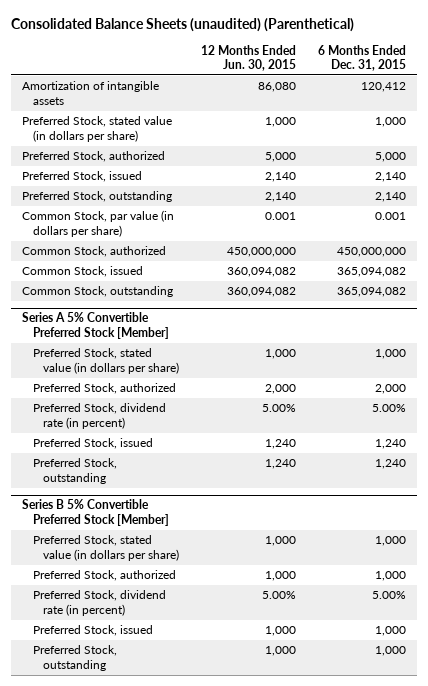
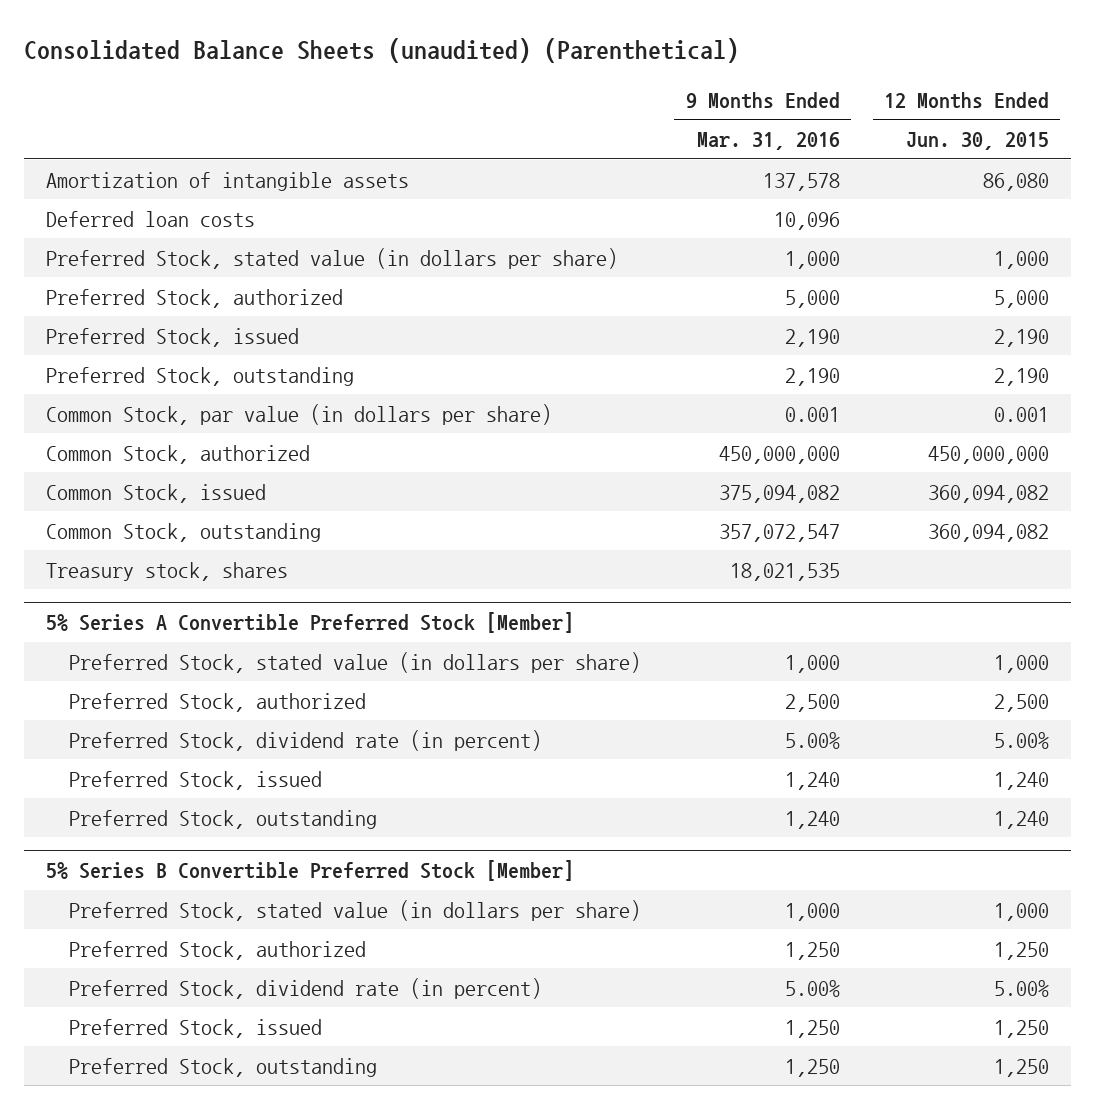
- | 12 Months Ended Jun. 30, 2015 | 6 Months Ended Dec. 31, 2015
+ | 9 Months Ended Mar. 31, 2016 | 12 Months Ended Jun. 30, 2015
+ Deferred loan costs | 10,096 |
- Preferred Stock, issued | 2,140 | 2,140
- Preferred Stock, outstanding | 2,140 | 2,140
+ Preferred Stock, issued | 2,190 | 2,190
+ Preferred Stock, outstanding | 2,190 | 2,190
- Series A 5% Convertible Preferred Stock [Member]
+ Treasury stock, shares | 18,021,535 |
+ 5% Series A Convertible Preferred Stock [Member]
- Preferred Stock, authorized | 2,000 | 2,000
+ Preferred Stock, authorized | 2,500 | 2,500
- Series B 5% Convertible Preferred Stock [Member]
+ 5% Series B Convertible Preferred Stock [Member]
- Preferred Stock, authorized | 1,000 | 1,000
+ Preferred Stock, authorized | 1,250 | 1,250
- Preferred Stock, issued | 1,000 | 1,000
- Preferred Stock, outstanding | 1,000 | 1,000
+ Preferred Stock, issued | 1,250 | 1,250
+ Preferred Stock, outstanding | 1,250 | 1,250

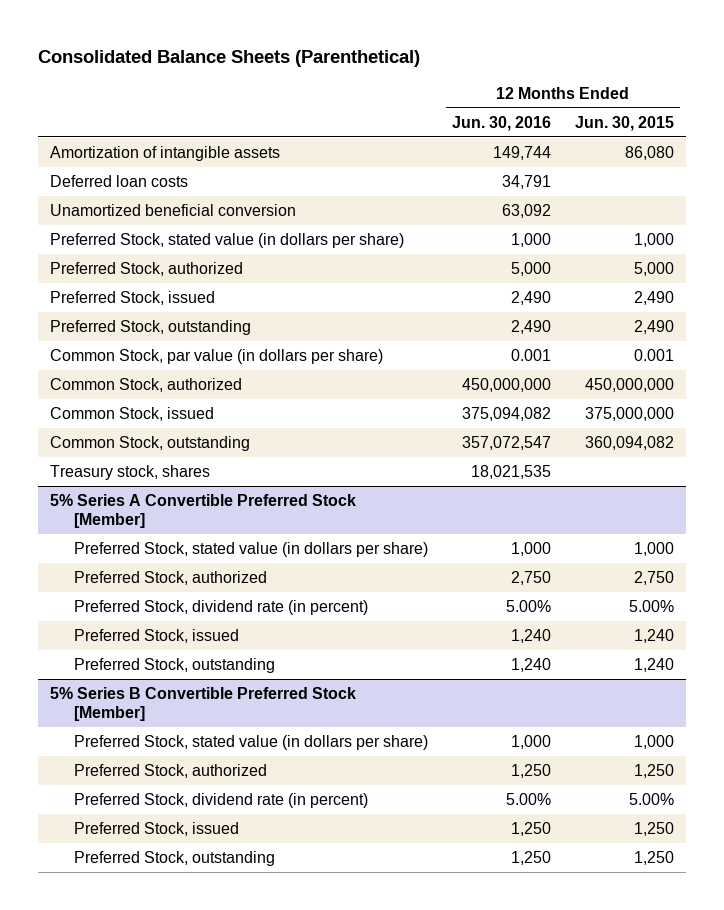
- Consolidated Balance Sheets (unaudited) (Parenthetical)
+ Consolidated Balance Sheets (Parenthetical)
- | 9 Months Ended Mar. 31, 2016 | 12 Months Ended Jun. 30, 2015
+ | 12 Months Ended Jun. 30, 2016 | 12 Months Ended Jun. 30, 2015
+ Unamortized beneficial conversion | 63,092 |
- Preferred Stock, issued | 2,190 | 2,190
- Preferred Stock, outstanding | 2,190 | 2,190
+ Preferred Stock, issued | 2,490 | 2,490
+ Preferred Stock, outstanding | 2,490 | 2,490
- Common Stock, issued | 375,094,082 | 360,094,082
+ Common Stock, issued | 375,094,082 | 375,000,000
@ 5% Series A Convertible Preferred Stock [Member]
- Preferred Stock, authorized | 2,500 | 2,500
+ Preferred Stock, authorized | 2,750 | 2,750

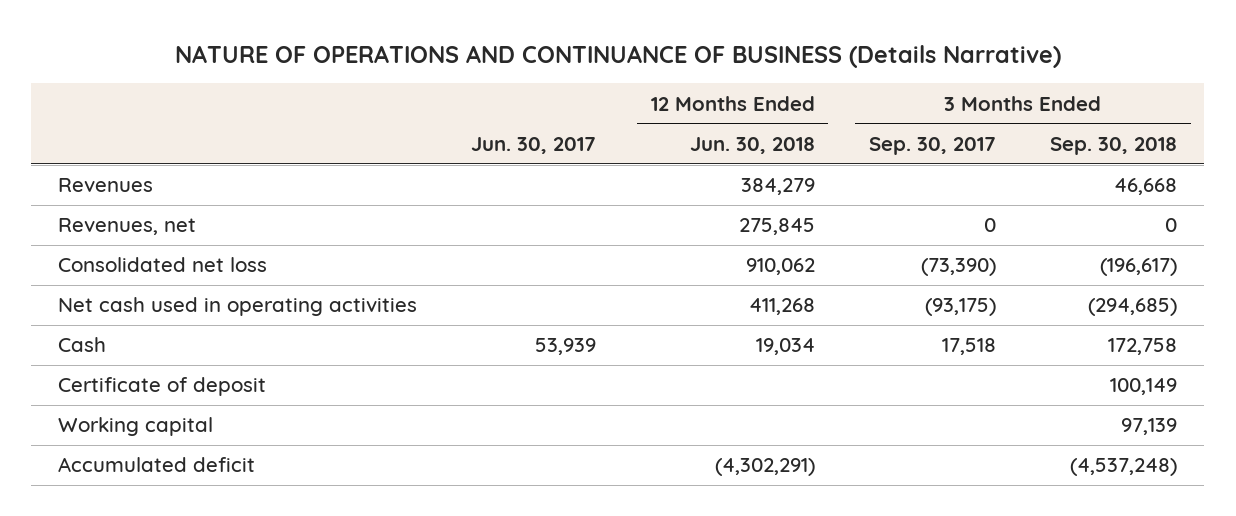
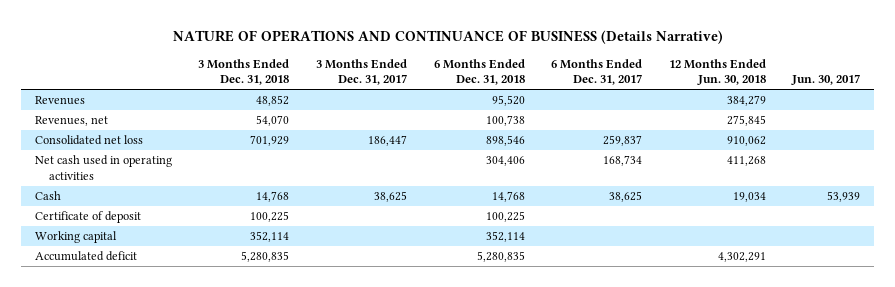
- | Jun. 30, 2017 | 12 Months Ended Jun. 30, 2018 | 3 Months Ended Sep. 30, 2017 | 3 Months Ended Sep. 30, 2018
+ | 3 Months Ended Dec. 31, 2018 | 3 Months Ended Dec. 31, 2017 | 6 Months Ended Dec. 31, 2018 | 6 Months Ended Dec. 31, 2017 | 12 Months Ended Jun. 30, 2018 | Jun. 30, 2017
- Accumulated deficit | | (4,302,291) | | (4,537,248)
+ Accumulated deficit | 5,280,835 | | 5,280,835 | | 4,302,291 |

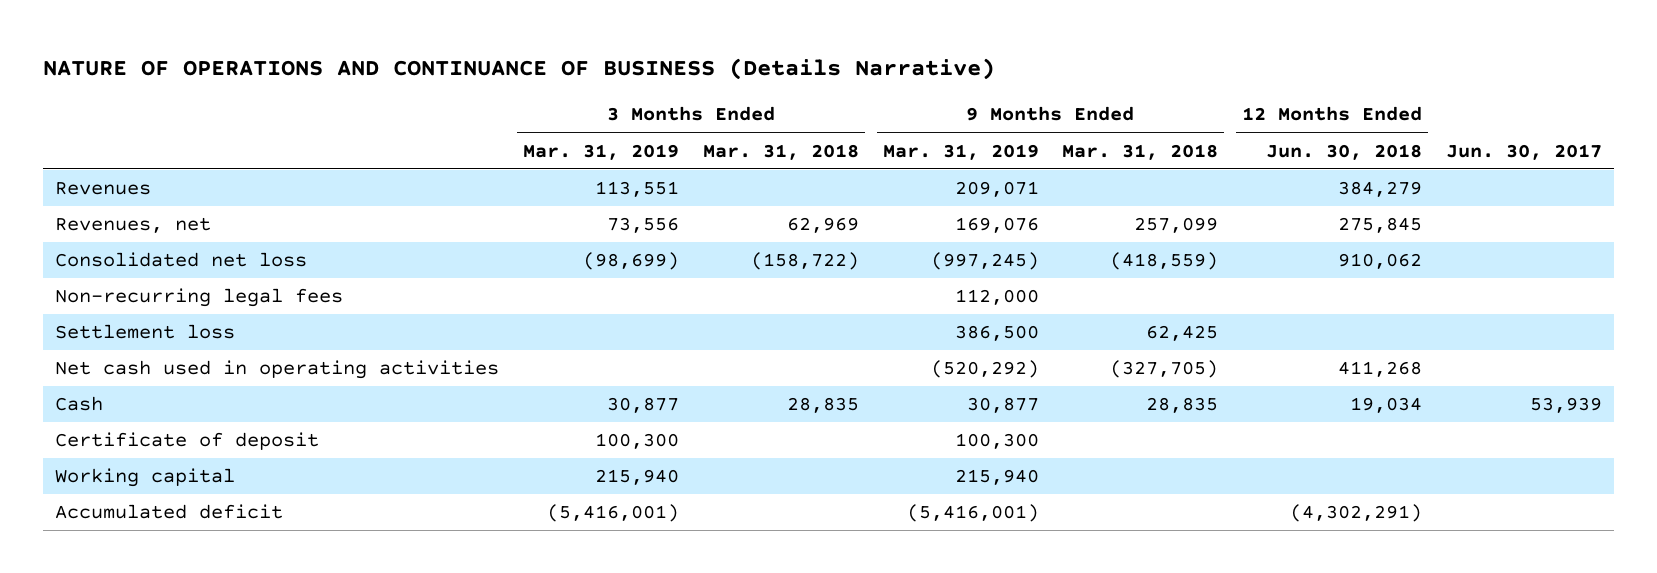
- | 3 Months Ended Dec. 31, 2018 | 3 Months Ended Dec. 31, 2017 | 6 Months Ended Dec. 31, 2018 | 6 Months Ended Dec. 31, 2017 | 12 Months Ended Jun. 30, 2018 | Jun. 30, 2017
+ | 3 Months Ended Mar. 31, 2019 | 3 Months Ended Mar. 31, 2018 | 9 Months Ended Mar. 31, 2019 | 9 Months Ended Mar. 31, 2018 | 12 Months Ended Jun. 30, 2018 | Jun. 30, 2017
+ Non-recurring legal fees | | | 112,000 | | |
+ Settlement loss | | | 386,500 | 62,425 | |
- Accumulated deficit | 5,280,835 | | 5,280,835 | | 4,302,291 |
+ Accumulated deficit | (5,416,001) | | (5,416,001) | | (4,302,291) |

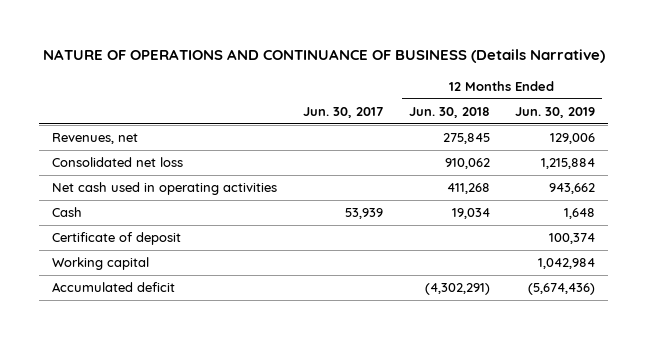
- | 3 Months Ended Mar. 31, 2019 | 3 Months Ended Mar. 31, 2018 | 9 Months Ended Mar. 31, 2019 | 9 Months Ended Mar. 31, 2018 | 12 Months Ended Jun. 30, 2018 | Jun. 30, 2017
+ | Jun. 30, 2017 | 12 Months Ended Jun. 30, 2018 | 12 Months Ended Jun. 30, 2019
- Revenues | 113,551 | | 209,071 | | 384,279 |
- Non-recurring legal fees | | | 112,000 | | |
- Settlement loss | | | 386,500 | 62,425 | |

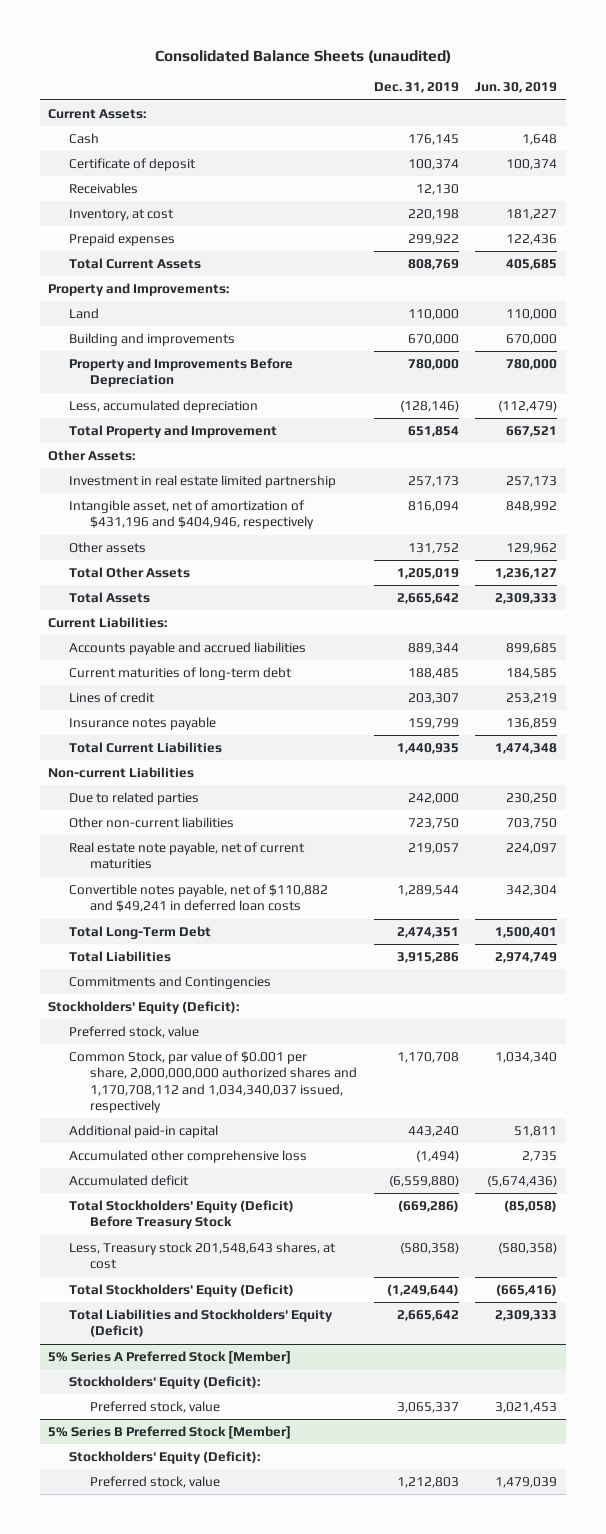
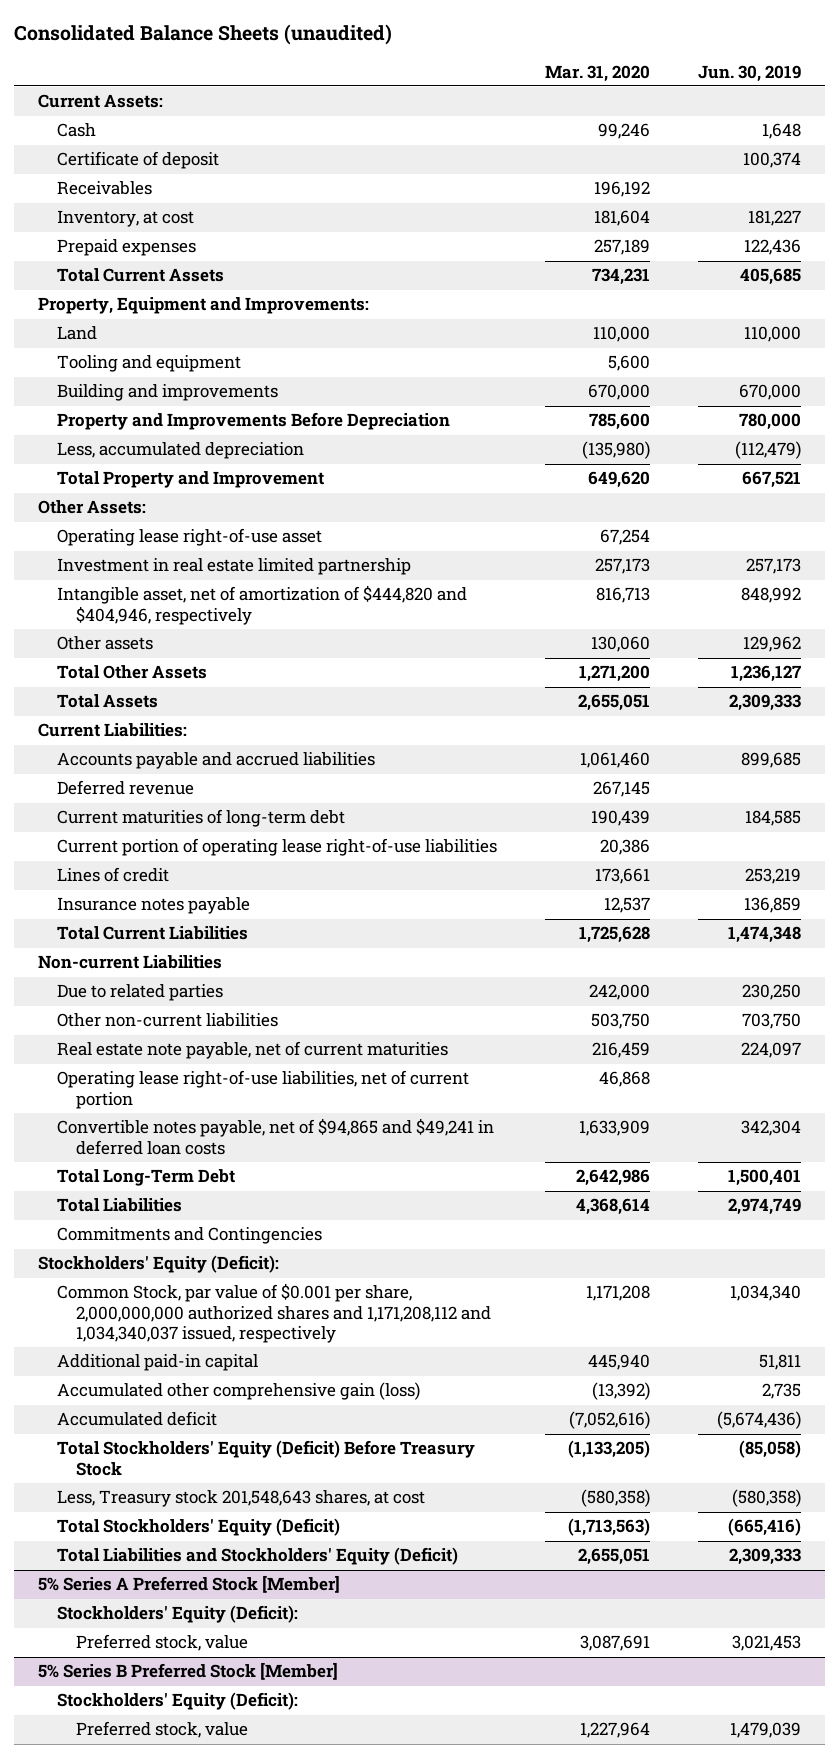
- | Dec. 31, 2019 | Jun. 30, 2019
+ | Mar. 31, 2020 | Jun. 30, 2019
- Property and Improvements:
+ Property, Equipment and Improvements:
+ Tooling and equipment | 5,600 |
+ Operating lease right-of-use asset | 67,254 |
- Intangible asset, net of amortization of $431,196 and $404,946, respectively | 816,094 | 848,992
+ Intangible asset, net of amortization of $444,820 and $404,946, respectively | 816,713 | 848,992
+ Deferred revenue | 267,145 |
+ Current portion of operating lease right-of-use liabilities | 20,386 |
- Convertible notes payable, net of $110,882 and $49,241 in deferred loan costs | 1,289,544 | 342,304
+ Operating lease right-of-use liabilities, net of current portion | 46,868 |
+ Convertible notes payable, net of $94,865 and $49,241 in deferred loan costs | 1,633,909 | 342,304
- Preferred stock, value
- Common Stock, par value of $0.001 per share, 2,000,000,000 authorized shares and 1,170,708,112 and 1,034,340,037 issued, respectively | 1,170,708 | 1,034,340
+ Common Stock, par value of $0.001 per share, 2,000,000,000 authorized shares and 1,171,208,112 and 1,034,340,037 issued, respectively | 1,171,208 | 1,034,340
- Accumulated other comprehensive loss | (1,494) | 2,735
+ Accumulated other comprehensive gain (loss) | (13,392) | 2,735

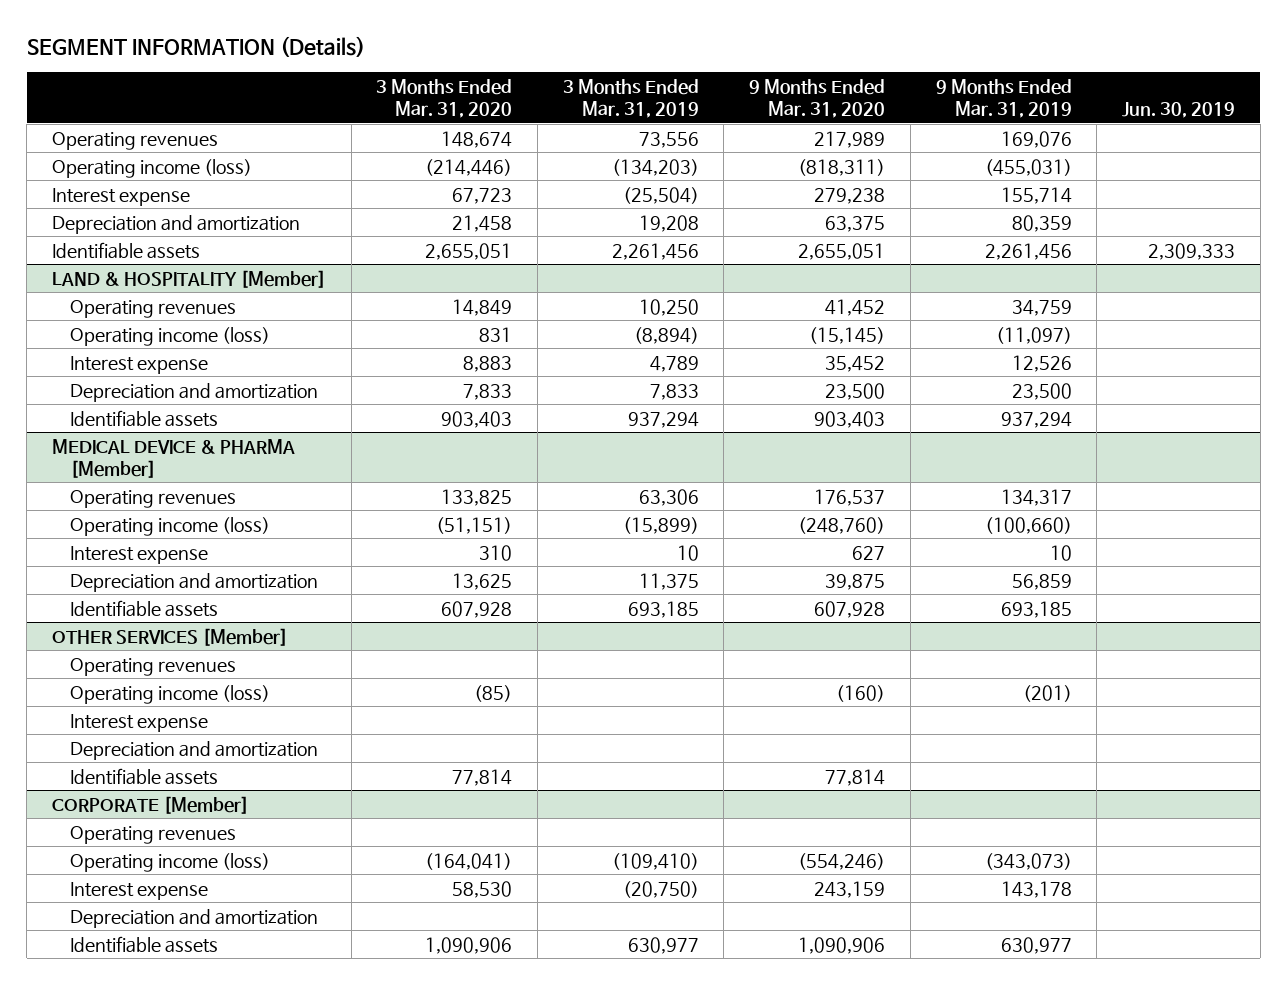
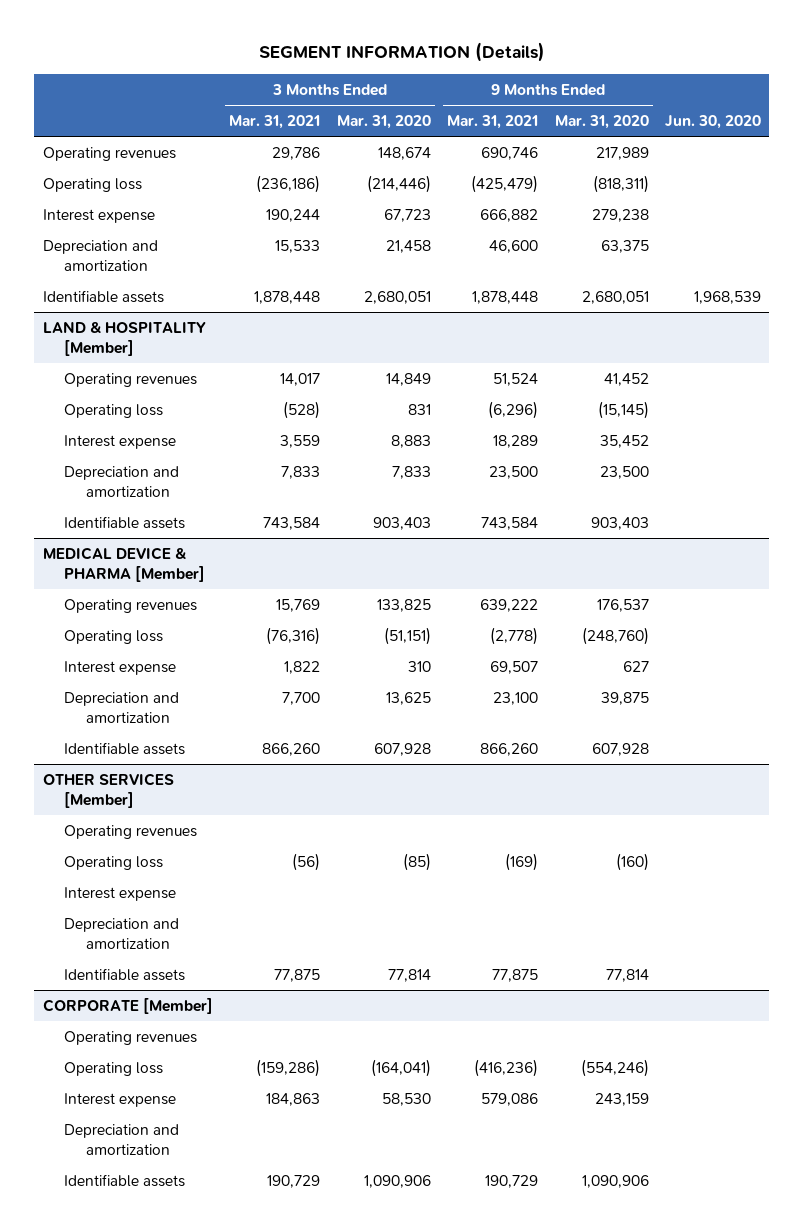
- | 3 Months Ended Mar. 31, 2020 | 3 Months Ended Mar. 31, 2019 | 9 Months Ended Mar. 31, 2020 | 9 Months Ended Mar. 31, 2019 | Jun. 30, 2019
+ | 3 Months Ended Mar. 31, 2021 | 3 Months Ended Mar. 31, 2020 | 9 Months Ended Mar. 31, 2021 | 9 Months Ended Mar. 31, 2020 | Jun. 30, 2020
- Operating income (loss) | (214,446) | (134,203) | (818,311) | (455,031) |
+ Operating loss | (236,186) | (214,446) | (425,479) | (818,311) |
- Identifiable assets | 2,655,051 | 2,261,456 | 2,655,051 | 2,261,456 | 2,309,333
+ Identifiable assets | 1,878,448 | 2,680,051 | 1,878,448 | 2,680,051 | 1,968,539
@ LAND & HOSPITALITY [Member]
- Operating income (loss) | 831 | (8,894) | (15,145) | (11,097) |
+ Operating loss | (528) | 831 | (6,296) | (15,145) |
@ MEDICAL DEVICE & PHARMA [Member]
- Operating income (loss) | (51,151) | (15,899) | (248,760) | (100,660) |
+ Operating loss | (76,316) | (51,151) | (2,778) | (248,760) |
@ OTHER SERVICES [Member]
- Operating income (loss) | (85) | | (160) | (201) |
+ Operating loss | (56) | (85) | (169) | (160) |
@ CORPORATE [Member]
- Operating income (loss) | (164,041) | (109,410) | (554,246) | (343,073) |
+ Operating loss | (159,286) | (164,041) | (416,236) | (554,246) |

